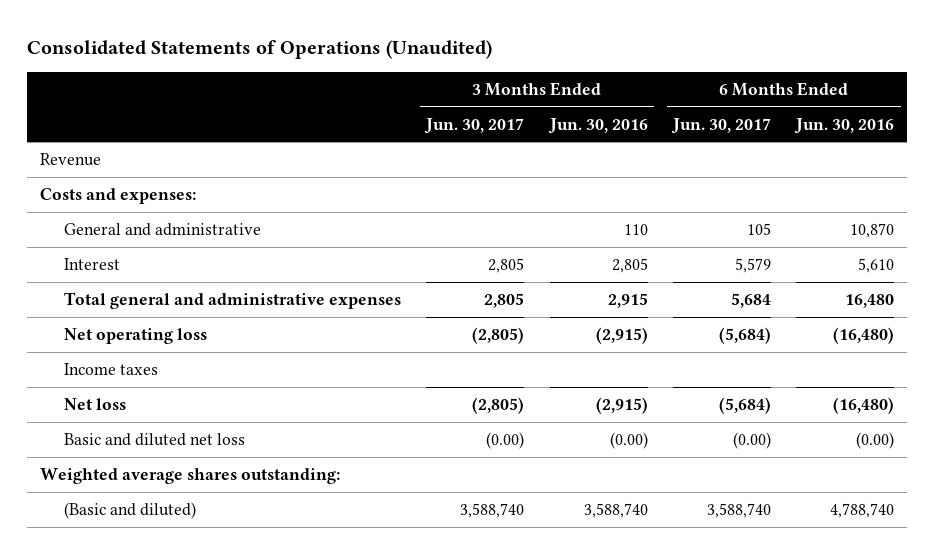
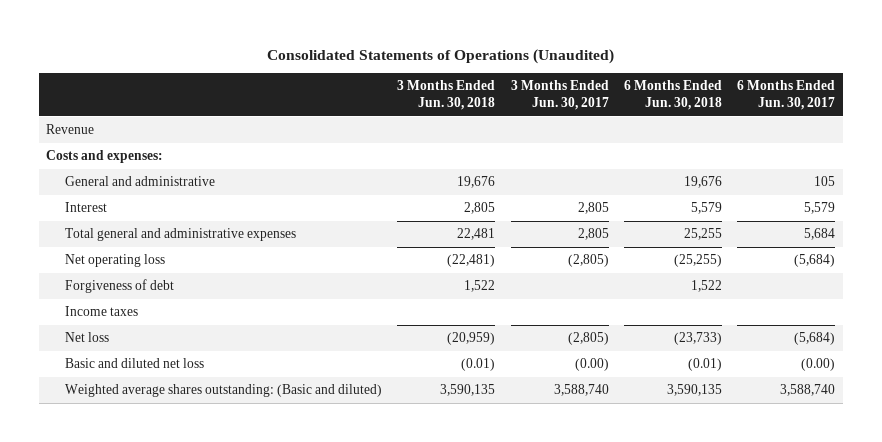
- | 3 Months Ended Jun. 30, 2017 | 3 Months Ended Jun. 30, 2016 | 6 Months Ended Jun. 30, 2017 | 6 Months Ended Jun. 30, 2016
+ | 3 Months Ended Jun. 30, 2018 | 3 Months Ended Jun. 30, 2017 | 6 Months Ended Jun. 30, 2018 | 6 Months Ended Jun. 30, 2017
+ Forgiveness of debt | 1,522 | | 1,522 |
- Weighted average shares outstanding:
- (Basic and diluted) | 3,588,740 | 3,588,740 | 3,588,740 | 4,788,740
+ Weighted average shares outstanding: (Basic and diluted) | 3,590,135 | 3,588,740 | 3,590,135 | 3,588,740

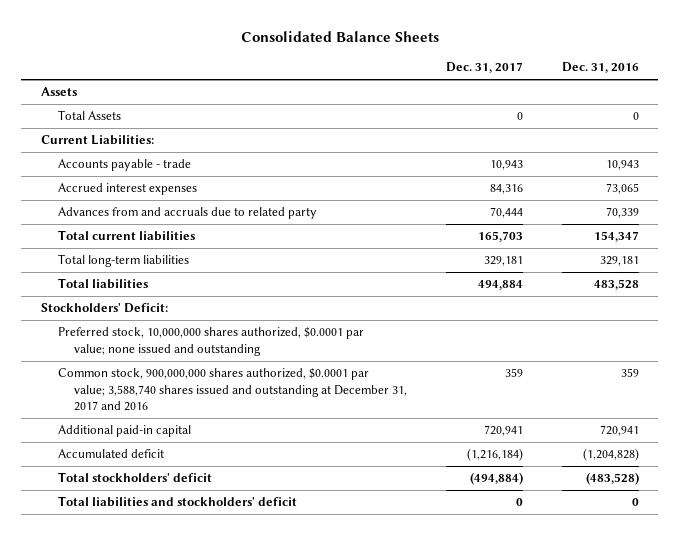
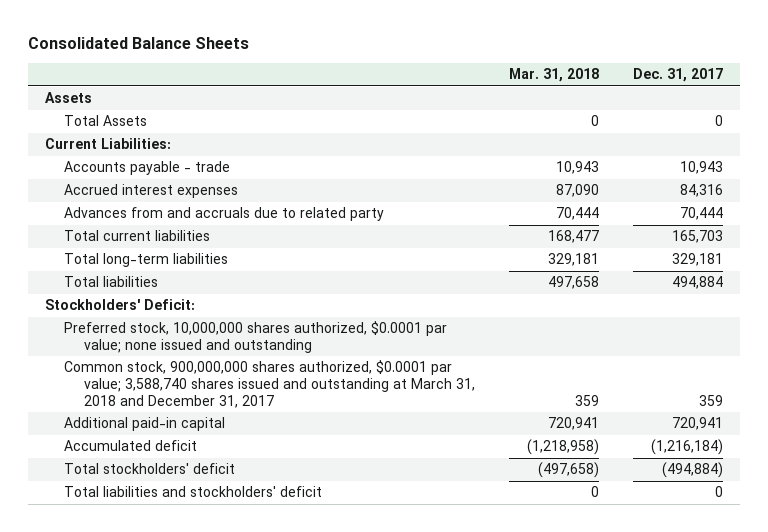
- | Dec. 31, 2017 | Dec. 31, 2016
+ | Mar. 31, 2018 | Dec. 31, 2017
- Common stock, 900,000,000 shares authorized, $0.0001 par value; 3,588,740 shares issued and outstanding at December 31, 2017 and 2016 | 359 | 359
+ Common stock, 900,000,000 shares authorized, $0.0001 par value; 3,588,740 shares issued and outstanding at March 31, 2018 and December 31, 2017 | 359 | 359

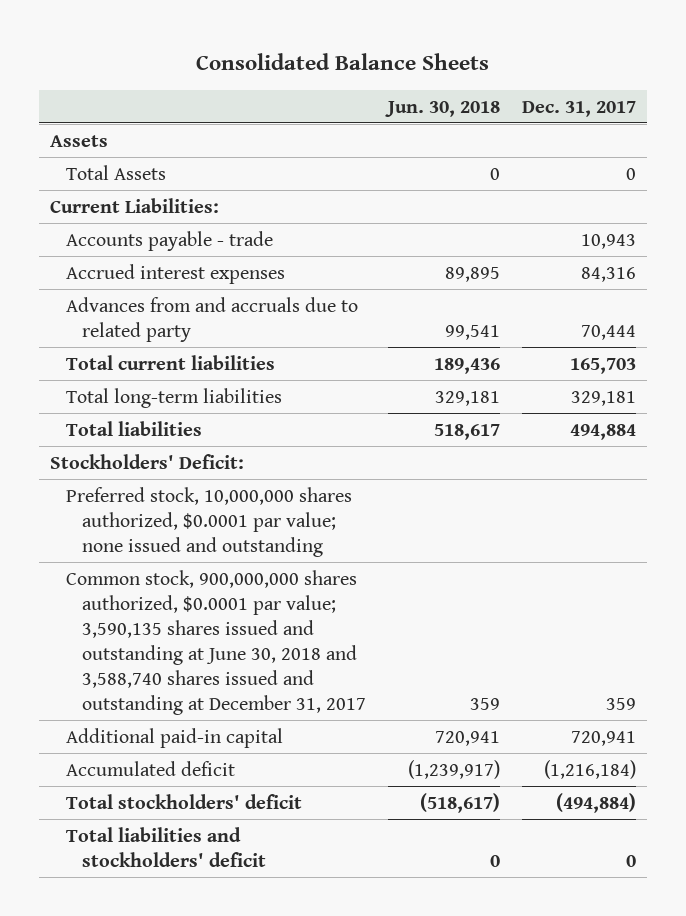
- | Mar. 31, 2018 | Dec. 31, 2017
+ | Jun. 30, 2018 | Dec. 31, 2017
- Common stock, 900,000,000 shares authorized, $0.0001 par value; 3,588,740 shares issued and outstanding at March 31, 2018 and December 31, 2017 | 359 | 359
+ Common stock, 900,000,000 shares authorized, $0.0001 par value; 3,590,135 shares issued and outstanding at June 30, 2018 and 3,588,740 shares issued and outstanding at December 31, 2017 | 359 | 359

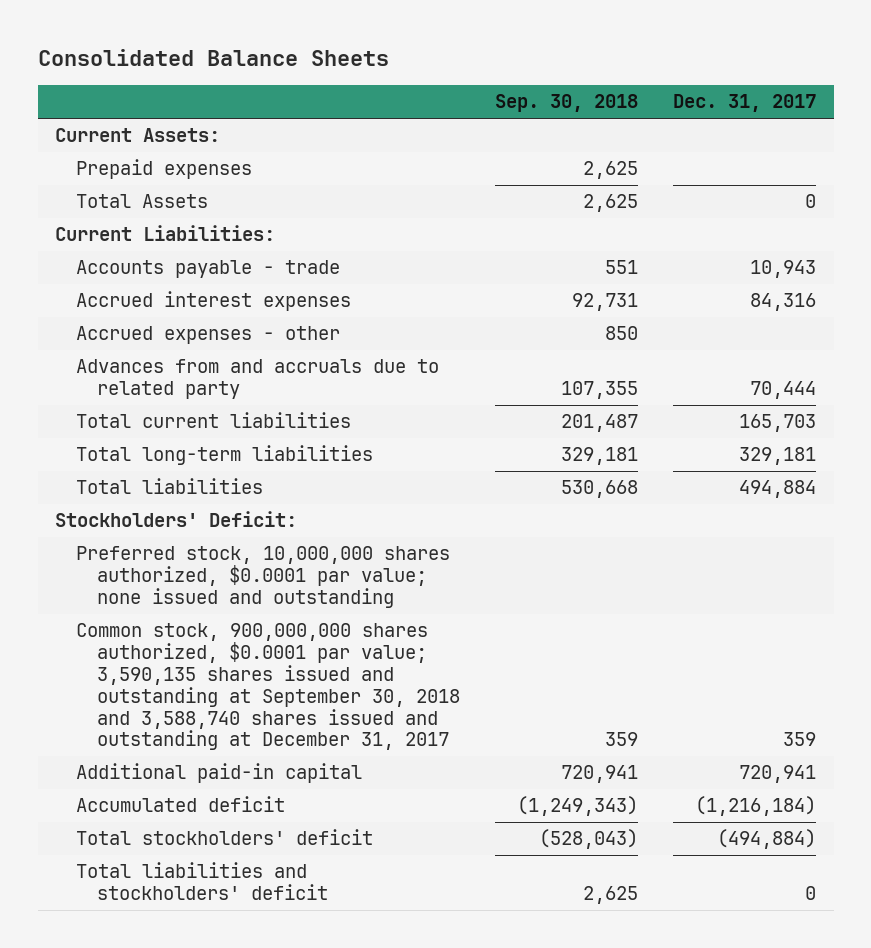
- | Jun. 30, 2018 | Dec. 31, 2017
+ | Sep. 30, 2018 | Dec. 31, 2017
- Assets
+ Current Assets:
+ Prepaid expenses | 2,625 |
+ Accrued expenses - other | 850 |
- Common stock, 900,000,000 shares authorized, $0.0001 par value; 3,590,135 shares issued and outstanding at June 30, 2018 and 3,588,740 shares issued and outstanding at December 31, 2017 | 359 | 359
+ Common stock, 900,000,000 shares authorized, $0.0001 par value; 3,590,135 shares issued and outstanding at September 30, 2018 and 3,588,740 shares issued and outstanding at December 31, 2017 | 359 | 359

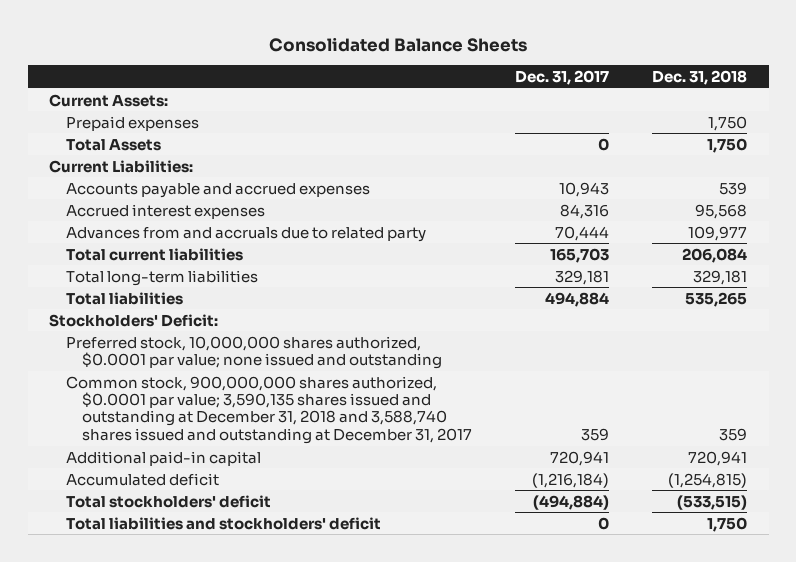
- | Sep. 30, 2018 | Dec. 31, 2017
+ | Dec. 31, 2017 | Dec. 31, 2018
- Accounts payable - trade | 551 | 10,943
+ Accounts payable and accrued expenses | 10,943 | 539
- Accrued expenses - other | 850 |
- Common stock, 900,000,000 shares authorized, $0.0001 par value; 3,590,135 shares issued and outstanding at September 30, 2018 and 3,588,740 shares issued and outstanding at December 31, 2017 | 359 | 359
+ Common stock, 900,000,000 shares authorized, $0.0001 par value; 3,590,135 shares issued and outstanding at December 31, 2018 and 3,588,740 shares issued and outstanding at December 31, 2017 | 359 | 359

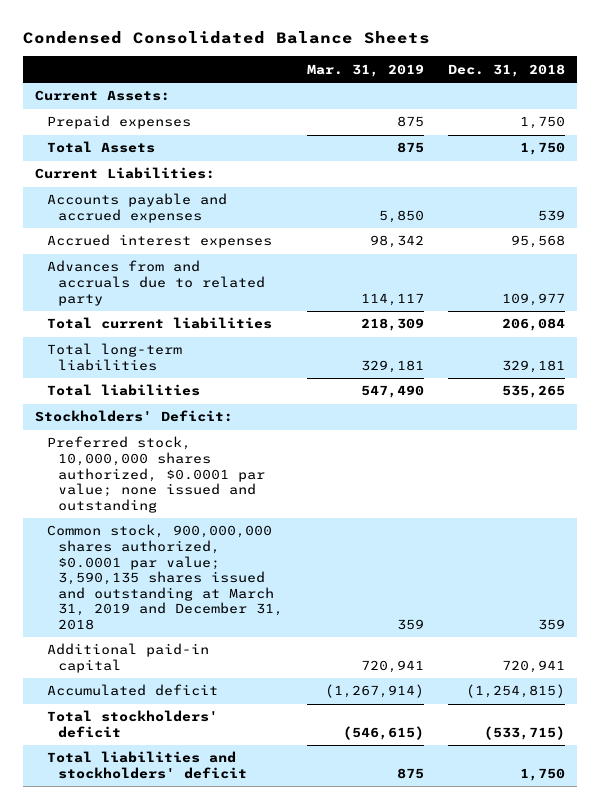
- Consolidated Balance Sheets
+ Condensed Consolidated Balance Sheets
- | Dec. 31, 2017 | Dec. 31, 2018
+ | Mar. 31, 2019 | Dec. 31, 2018
- Common stock, 900,000,000 shares authorized, $0.0001 par value; 3,590,135 shares issued and outstanding at December 31, 2018 and 3,588,740 shares issued and outstanding at December 31, 2017 | 359 | 359
+ Common stock, 900,000,000 shares authorized, $0.0001 par value; 3,590,135 shares issued and outstanding at March 31, 2019 and December 31, 2018 | 359 | 359
- Total stockholders' deficit | (494,884) | (533,515)
+ Total stockholders' deficit | (546,615) | (533,715)

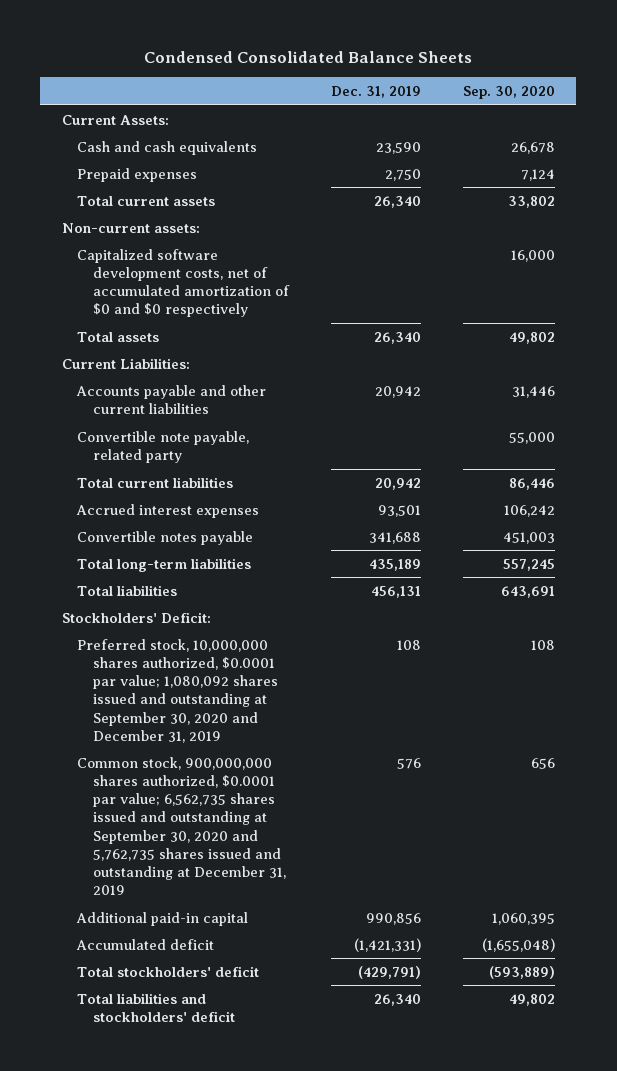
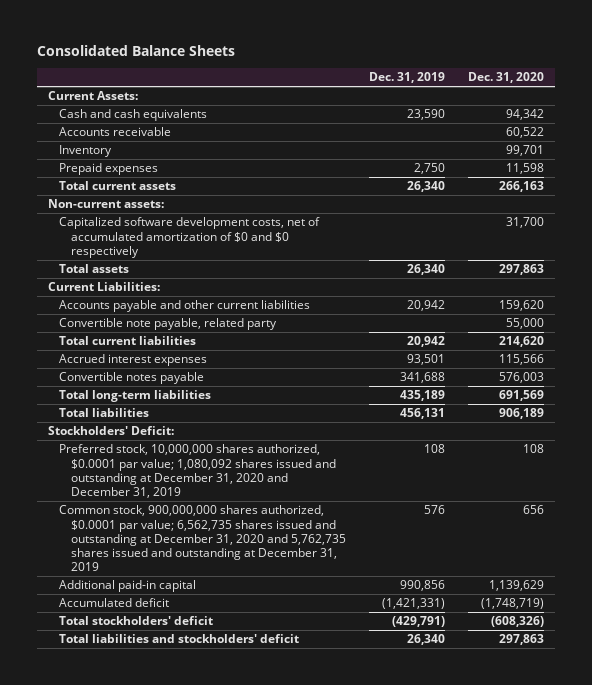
- Condensed Consolidated Balance Sheets
+ Consolidated Balance Sheets
- | Dec. 31, 2019 | Sep. 30, 2020
+ | Dec. 31, 2019 | Dec. 31, 2020
+ Accounts receivable | | 60,522
+ Inventory | | 99,701
- Preferred stock, 10,000,000 shares authorized, $0.0001 par value; 1,080,092 shares issued and outstanding at September 30, 2020 and December 31, 2019 | 108 | 108
- Common stock, 900,000,000 shares authorized, $0.0001 par value; 6,562,735 shares issued and outstanding at September 30, 2020 and 5,762,735 shares issued and outstanding at December 31, 2019 | 576 | 656
+ Preferred stock, 10,000,000 shares authorized, $0.0001 par value; 1,080,092 shares issued and outstanding at December 31, 2020 and December 31, 2019 | 108 | 108
+ Common stock, 900,000,000 shares authorized, $0.0001 par value; 6,562,735 shares issued and outstanding at December 31, 2020 and 5,762,735 shares issued and outstanding at December 31, 2019 | 576 | 656

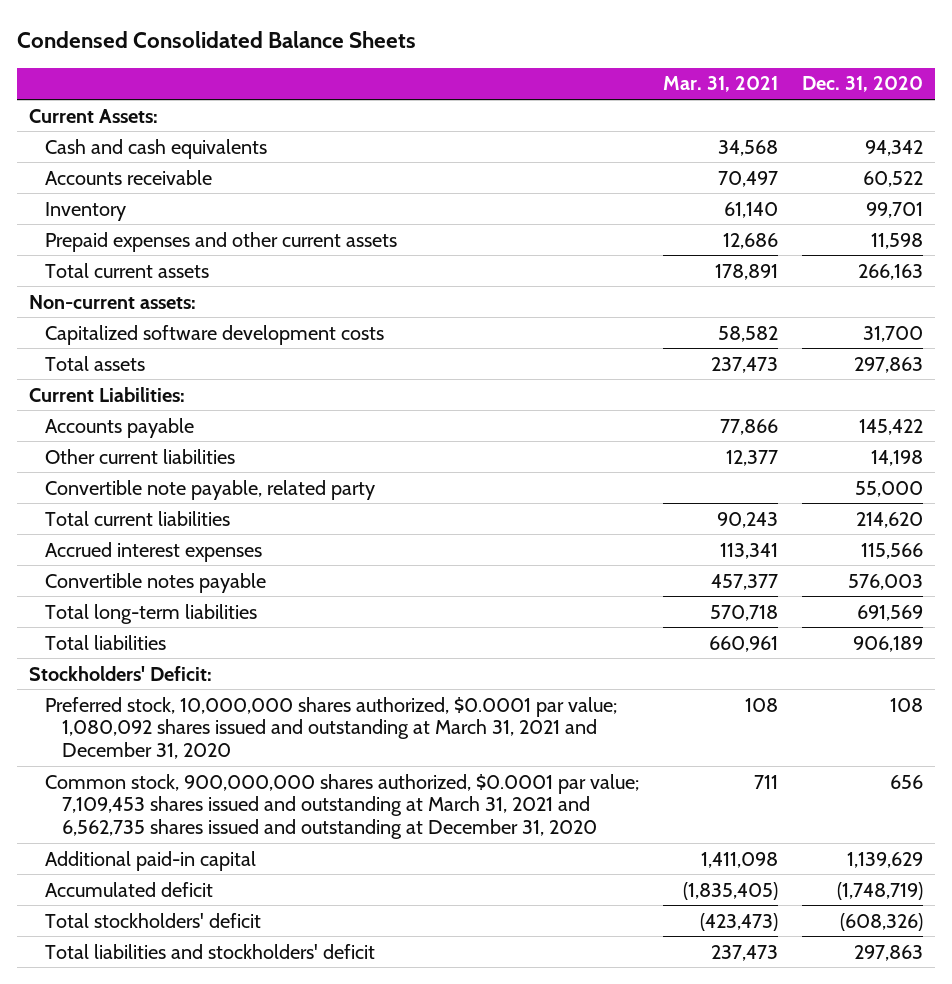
- Consolidated Balance Sheets
+ Condensed Consolidated Balance Sheets
- | Dec. 31, 2019 | Dec. 31, 2020
+ | Mar. 31, 2021 | Dec. 31, 2020
- Prepaid expenses | 2,750 | 11,598
+ Prepaid expenses and other current assets | 12,686 | 11,598
- Capitalized software development costs, net of accumulated amortization of $0 and $0 respectively | | 31,700
+ Capitalized software development costs | 58,582 | 31,700
- Accounts payable and other current liabilities | 20,942 | 159,620
+ Accounts payable | 77,866 | 145,422
+ Other current liabilities | 12,377 | 14,198
- Preferred stock, 10,000,000 shares authorized, $0.0001 par value; 1,080,092 shares issued and outstanding at December 31, 2020 and December 31, 2019 | 108 | 108
- Common stock, 900,000,000 shares authorized, $0.0001 par value; 6,562,735 shares issued and outstanding at December 31, 2020 and 5,762,735 shares issued and outstanding at December 31, 2019 | 576 | 656
+ Preferred stock, 10,000,000 shares authorized, $0.0001 par value; 1,080,092 shares issued and outstanding at March 31, 2021 and December 31, 2020 | 108 | 108
+ Common stock, 900,000,000 shares authorized, $0.0001 par value; 7,109,453 shares issued and outstanding at March 31, 2021 and 6,562,735 shares issued and outstanding at December 31, 2020 | 711 | 656

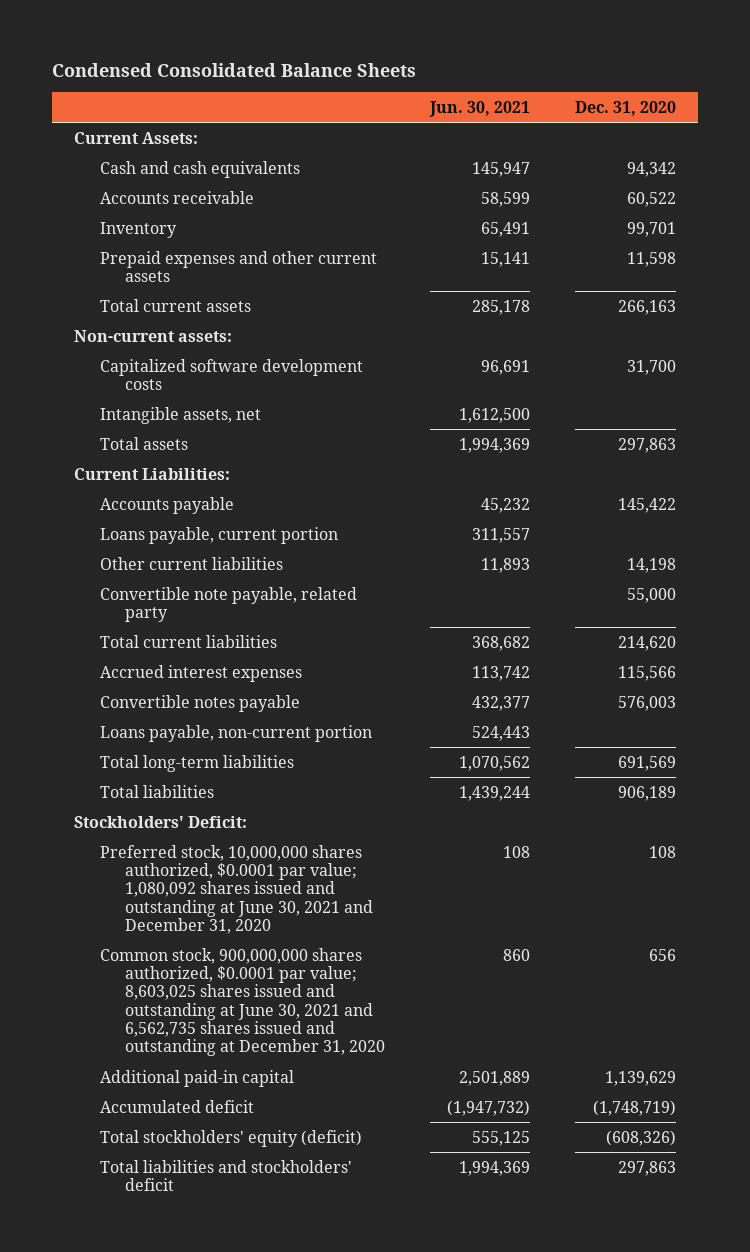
- | Mar. 31, 2021 | Dec. 31, 2020
+ | Jun. 30, 2021 | Dec. 31, 2020
+ Intangible assets, net | 1,612,500 |
+ Loans payable, current portion | 311,557 |
+ Loans payable, non-current portion | 524,443 |
- Preferred stock, 10,000,000 shares authorized, $0.0001 par value; 1,080,092 shares issued and outstanding at March 31, 2021 and December 31, 2020 | 108 | 108
- Common stock, 900,000,000 shares authorized, $0.0001 par value; 7,109,453 shares issued and outstanding at March 31, 2021 and 6,562,735 shares issued and outstanding at December 31, 2020 | 711 | 656
+ Preferred stock, 10,000,000 shares authorized, $0.0001 par value; 1,080,092 shares issued and outstanding at June 30, 2021 and December 31, 2020 | 108 | 108
+ Common stock, 900,000,000 shares authorized, $0.0001 par value; 8,603,025 shares issued and outstanding at June 30, 2021 and 6,562,735 shares issued and outstanding at December 31, 2020 | 860 | 656
- Total stockholders' deficit | (423,473) | (608,326)
+ Total stockholders' equity (deficit) | 555,125 | (608,326)

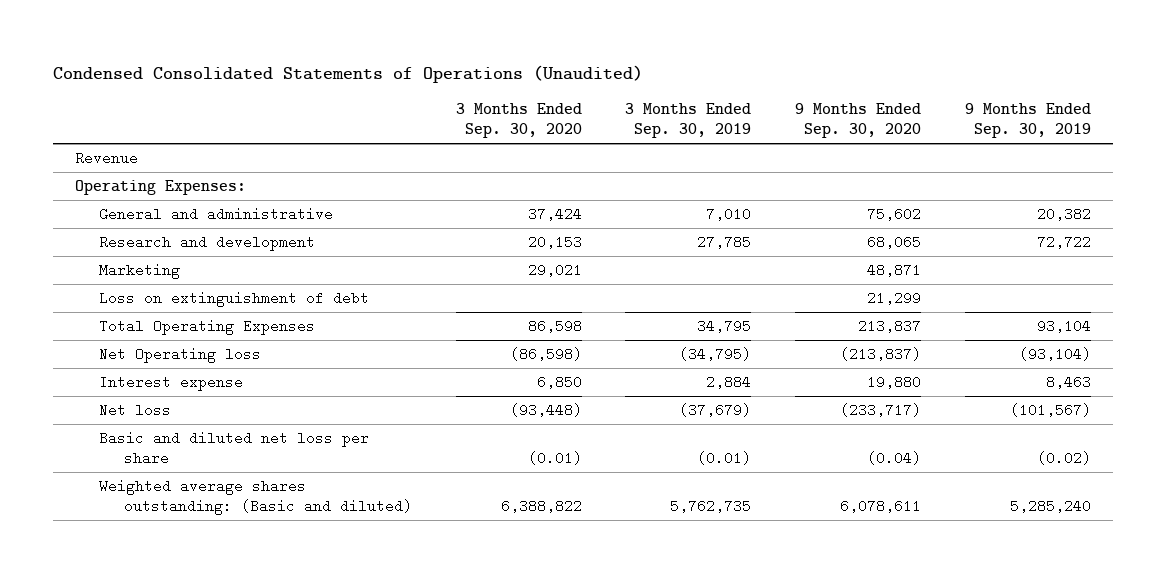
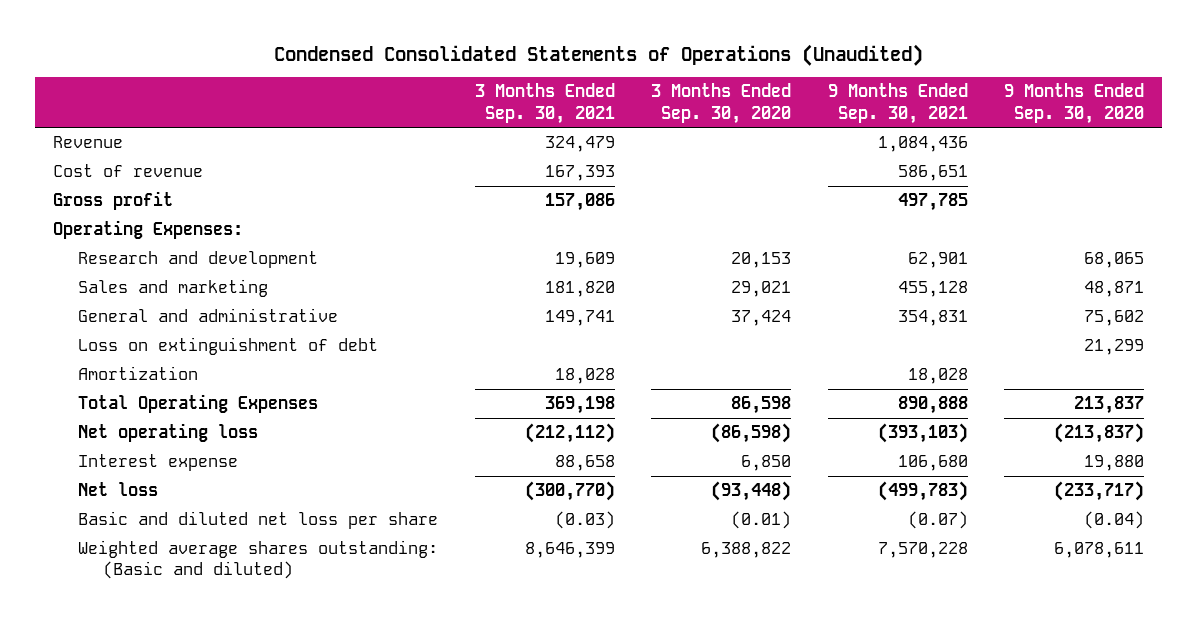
- | 3 Months Ended Sep. 30, 2020 | 3 Months Ended Sep. 30, 2019 | 9 Months Ended Sep. 30, 2020 | 9 Months Ended Sep. 30, 2019
+ | 3 Months Ended Sep. 30, 2021 | 3 Months Ended Sep. 30, 2020 | 9 Months Ended Sep. 30, 2021 | 9 Months Ended Sep. 30, 2020
+ Cost of revenue | 167,393 | | 586,651 |
+ Gross profit | 157,086 | | 497,785 |
- Marketing | 29,021 | | 48,871 |
+ Sales and marketing | 181,820 | 29,021 | 455,128 | 48,871
moved down: General and administrative | 149,741 | 37,424 | 354,831 | 75,602
+ Amortization | 18,028 | | 18,028 |
- Net Operating loss | (86,598) | (34,795) | (213,837) | (93,104)
+ Net operating loss | (212,112) | (86,598) | (393,103) | (213,837)

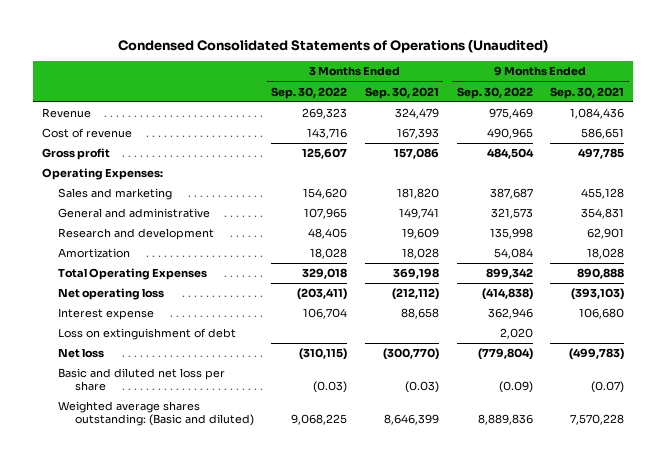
- | 3 Months Ended Sep. 30, 2021 | 3 Months Ended Sep. 30, 2020 | 9 Months Ended Sep. 30, 2021 | 9 Months Ended Sep. 30, 2020
+ | 3 Months Ended Sep. 30, 2022 | 3 Months Ended Sep. 30, 2021 | 9 Months Ended Sep. 30, 2022 | 9 Months Ended Sep. 30, 2021
moved down: Research and development | 48,405 | 19,609 | 135,998 | 62,901
moved down: Loss on extinguishment of debt | | | 2,020 |

